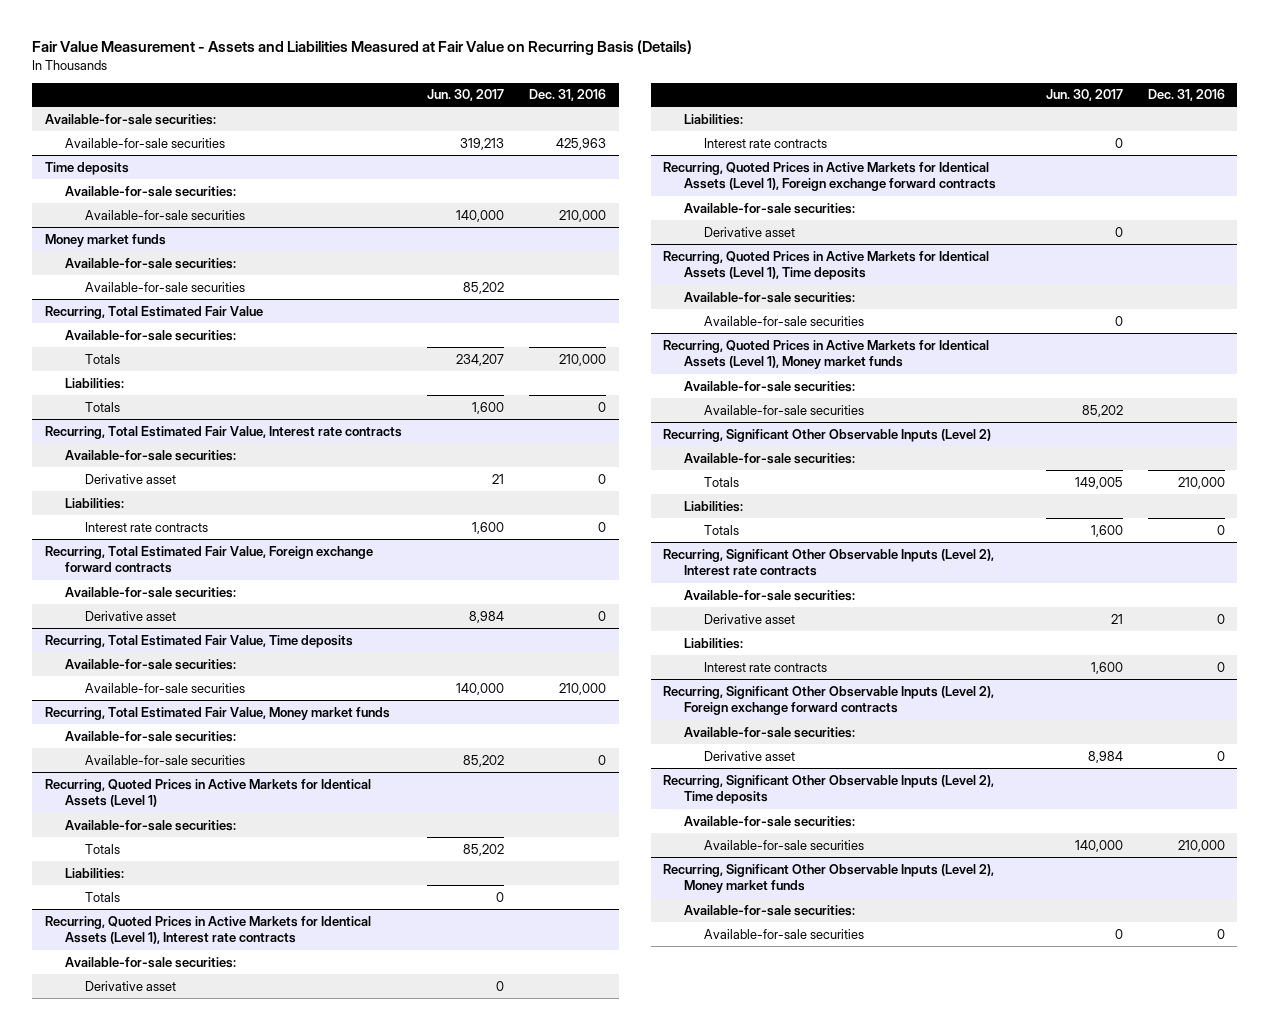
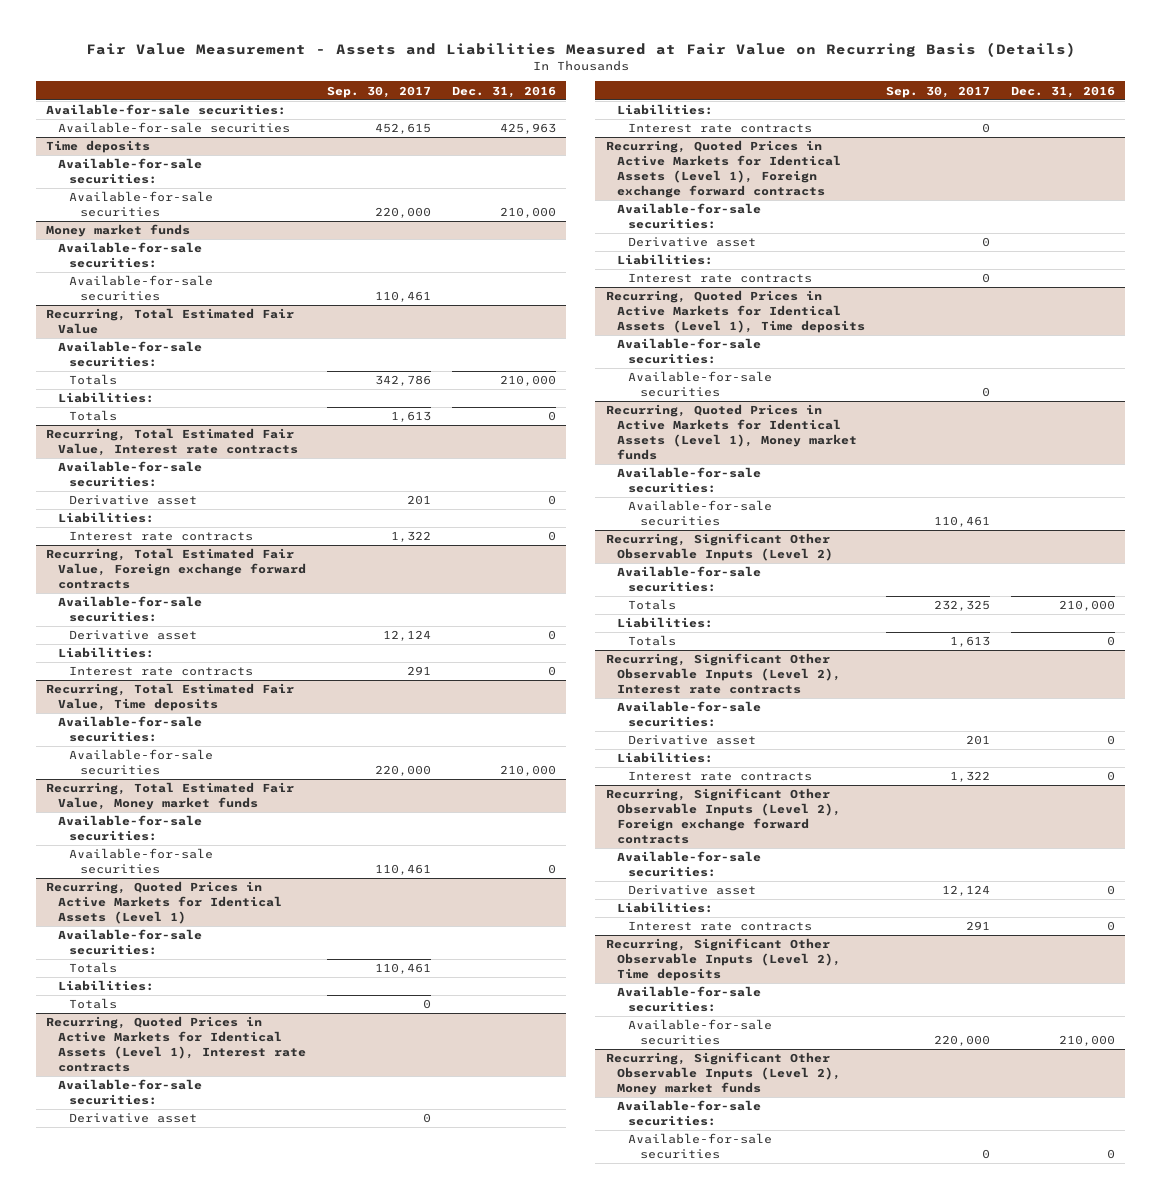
- | Jun. 30, 2017 | Dec. 31, 2016
+ | Sep. 30, 2017 | Dec. 31, 2016
@ Recurring, Total Estimated Fair Value, Foreign exchange forward contracts
+ Liabilities:
+ Interest rate contracts | 291 | 0
@ Recurring, Quoted Prices in Active Markets for Identical Assets (Level 1), Foreign exchange forward contracts
+ Liabilities:
+ Interest rate contracts | 0 |
@ Recurring, Significant Other Observable Inputs (Level 2), Foreign exchange forward contracts
+ Liabilities:
+ Interest rate contracts | 291 | 0

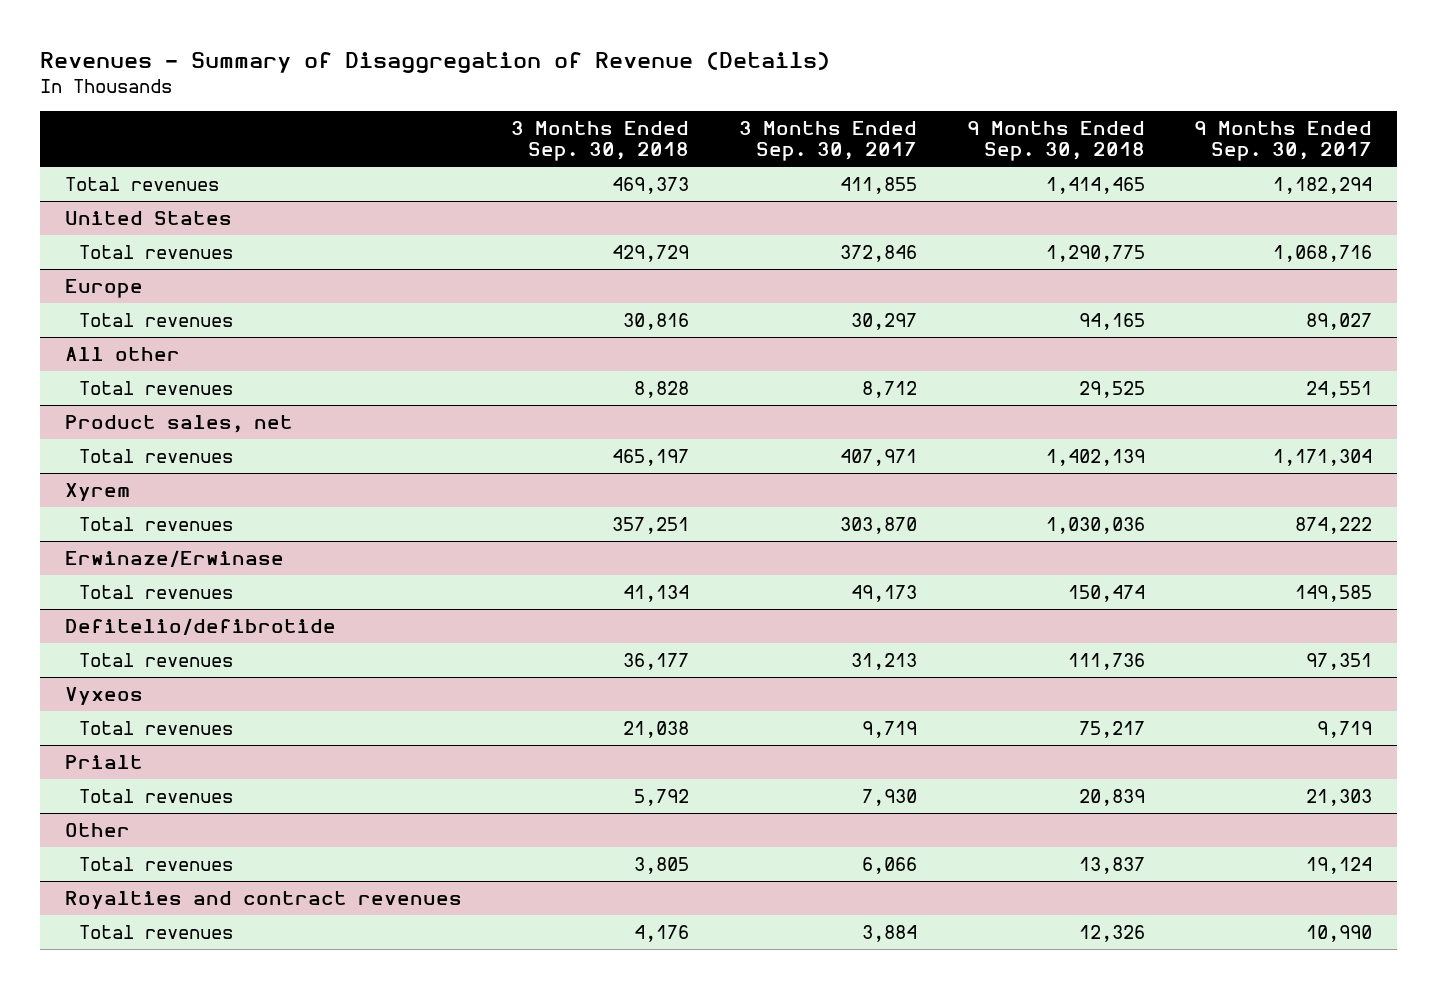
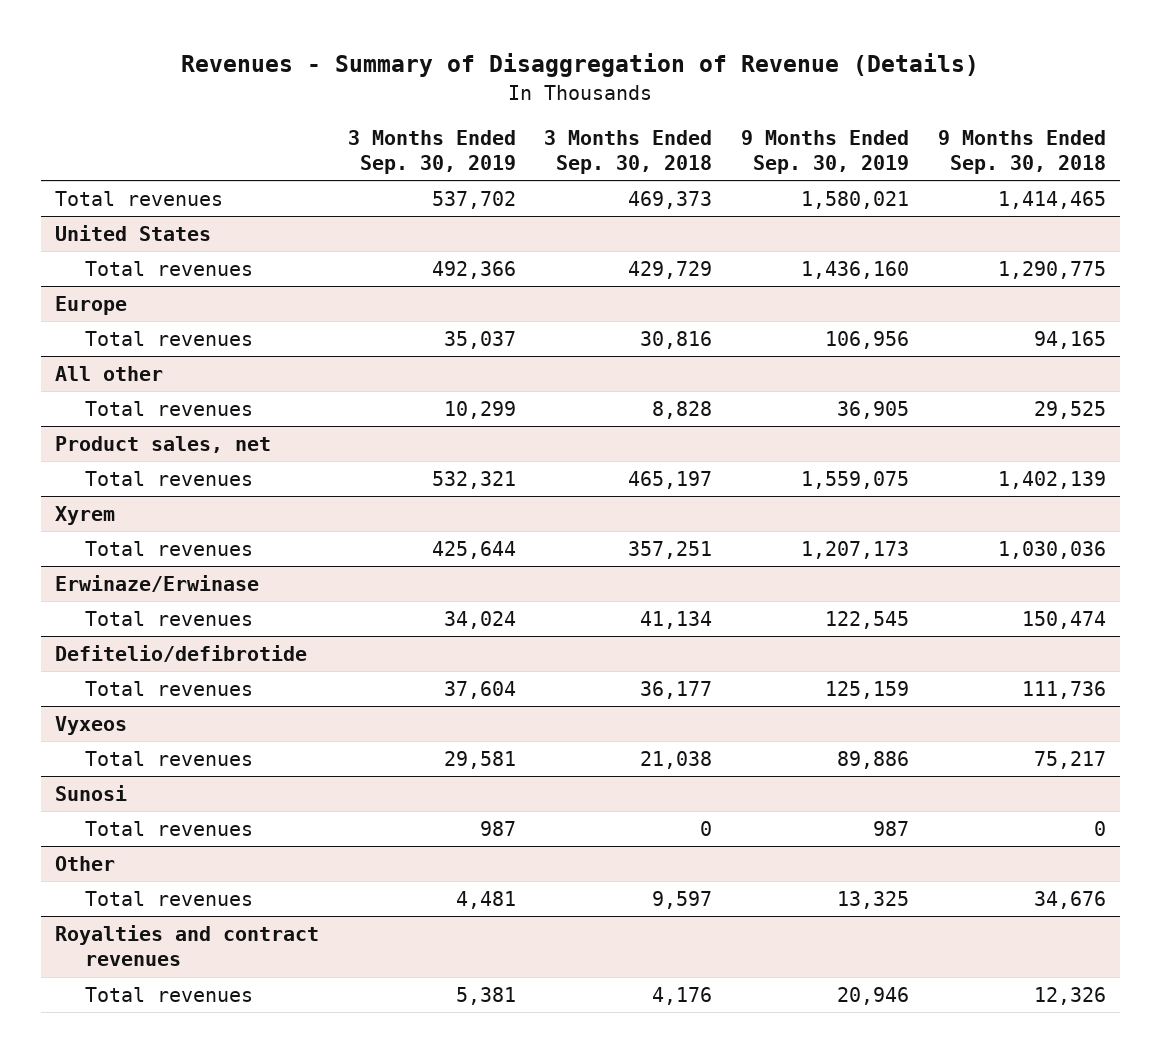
- | 3 Months Ended Sep. 30, 2018 | 3 Months Ended Sep. 30, 2017 | 9 Months Ended Sep. 30, 2018 | 9 Months Ended Sep. 30, 2017
+ | 3 Months Ended Sep. 30, 2019 | 3 Months Ended Sep. 30, 2018 | 9 Months Ended Sep. 30, 2019 | 9 Months Ended Sep. 30, 2018
- Prialt
- Total revenues | 5,792 | 7,930 | 20,839 | 21,303
+ Sunosi
+ Total revenues | 987 | 0 | 987 | 0
@ Other
- Total revenues | 3,805 | 6,066 | 13,837 | 19,124
+ Total revenues | 4,481 | 9,597 | 13,325 | 34,676

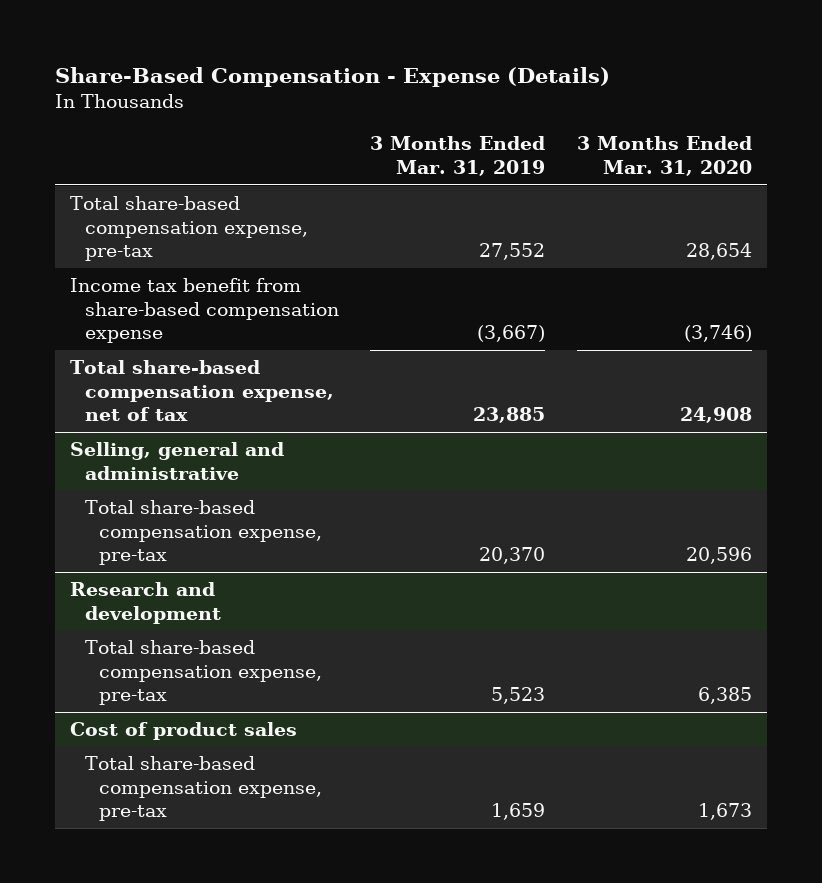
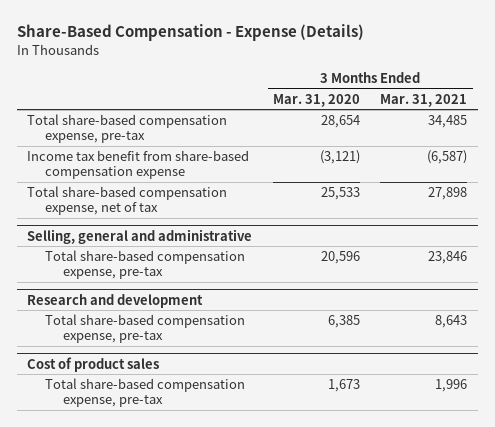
- | 3 Months Ended Mar. 31, 2019 | 3 Months Ended Mar. 31, 2020
+ | 3 Months Ended Mar. 31, 2020 | 3 Months Ended Mar. 31, 2021
- Income tax benefit from share-based compensation expense | (3,667) | (3,746)
- Total share-based compensation expense, net of tax | 23,885 | 24,908
+ Income tax benefit from share-based compensation expense | (3,121) | (6,587)
+ Total share-based compensation expense, net of tax | 25,533 | 27,898

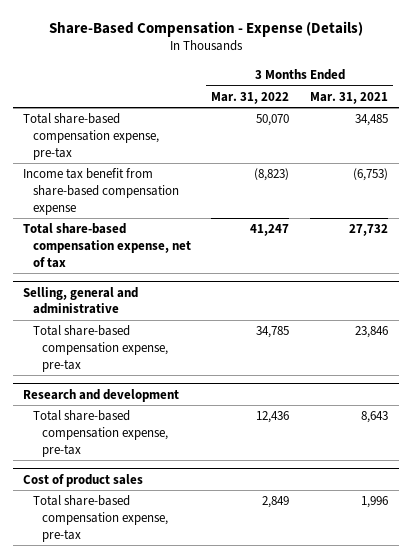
- | 3 Months Ended Mar. 31, 2020 | 3 Months Ended Mar. 31, 2021
+ | 3 Months Ended Mar. 31, 2022 | 3 Months Ended Mar. 31, 2021
- Income tax benefit from share-based compensation expense | (3,121) | (6,587)
- Total share-based compensation expense, net of tax | 25,533 | 27,898
+ Income tax benefit from share-based compensation expense | (8,823) | (6,753)
+ Total share-based compensation expense, net of tax | 41,247 | 27,732

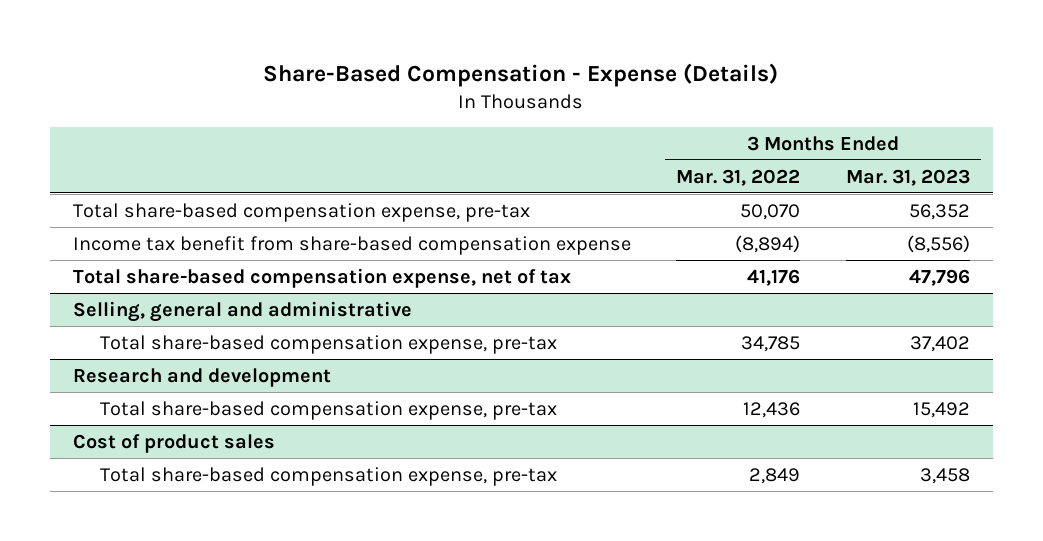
- | 3 Months Ended Mar. 31, 2022 | 3 Months Ended Mar. 31, 2021
+ | 3 Months Ended Mar. 31, 2022 | 3 Months Ended Mar. 31, 2023
- Income tax benefit from share-based compensation expense | (8,823) | (6,753)
- Total share-based compensation expense, net of tax | 41,247 | 27,732
+ Income tax benefit from share-based compensation expense | (8,894) | (8,556)
+ Total share-based compensation expense, net of tax | 41,176 | 47,796

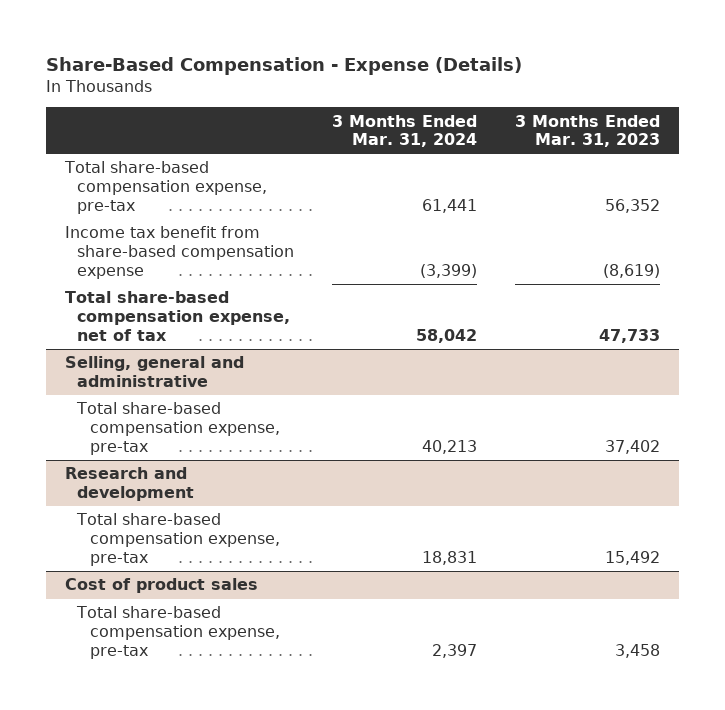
- | 3 Months Ended Mar. 31, 2022 | 3 Months Ended Mar. 31, 2023
+ | 3 Months Ended Mar. 31, 2024 | 3 Months Ended Mar. 31, 2023
- Income tax benefit from share-based compensation expense | (8,894) | (8,556)
- Total share-based compensation expense, net of tax | 41,176 | 47,796
+ Income tax benefit from share-based compensation expense | (3,399) | (8,619)
+ Total share-based compensation expense, net of tax | 58,042 | 47,733

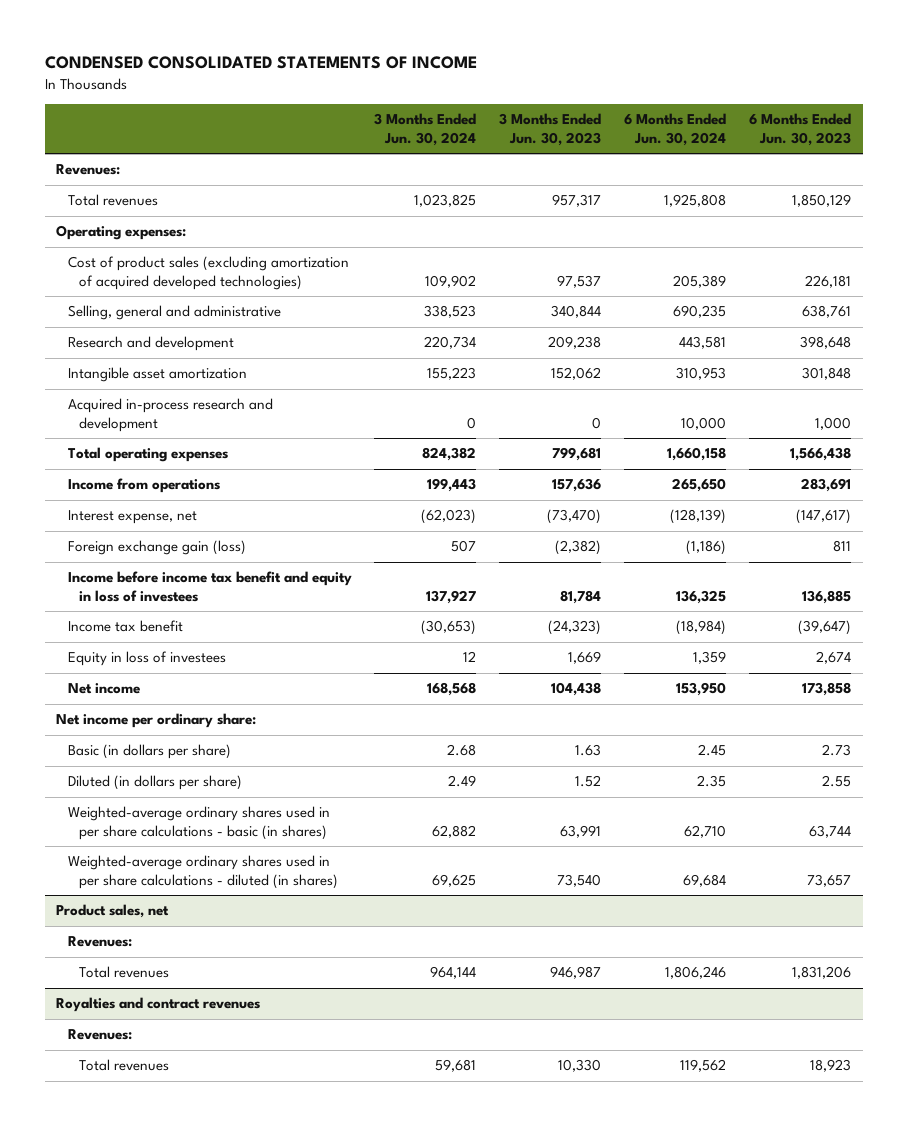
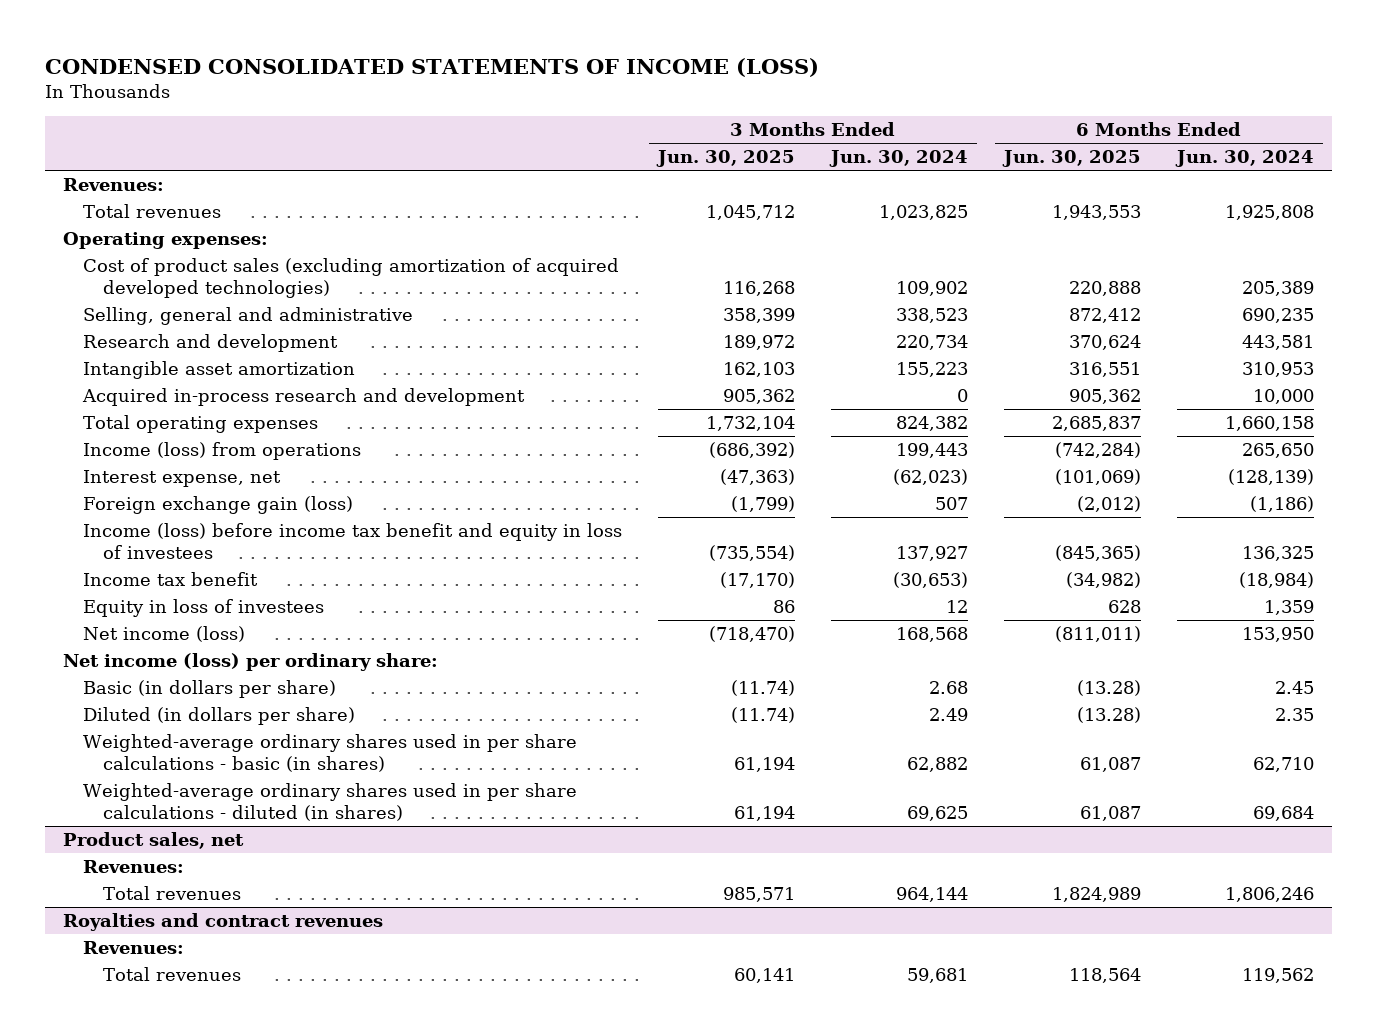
- CONDENSED CONSOLIDATED STATEMENTS OF INCOME
+ CONDENSED CONSOLIDATED STATEMENTS OF INCOME (LOSS)
- | 3 Months Ended Jun. 30, 2024 | 3 Months Ended Jun. 30, 2023 | 6 Months Ended Jun. 30, 2024 | 6 Months Ended Jun. 30, 2023
+ | 3 Months Ended Jun. 30, 2025 | 3 Months Ended Jun. 30, 2024 | 6 Months Ended Jun. 30, 2025 | 6 Months Ended Jun. 30, 2024
- Income from operations | 199,443 | 157,636 | 265,650 | 283,691
+ Income (loss) from operations | (686,392) | 199,443 | (742,284) | 265,650
- Income before income tax benefit and equity in loss of investees | 137,927 | 81,784 | 136,325 | 136,885
+ Income (loss) before income tax benefit and equity in loss of investees | (735,554) | 137,927 | (845,365) | 136,325
- Net income | 168,568 | 104,438 | 153,950 | 173,858
- Net income per ordinary share:
+ Net income (loss) | (718,470) | 168,568 | (811,011) | 153,950
+ Net income (loss) per ordinary share:

